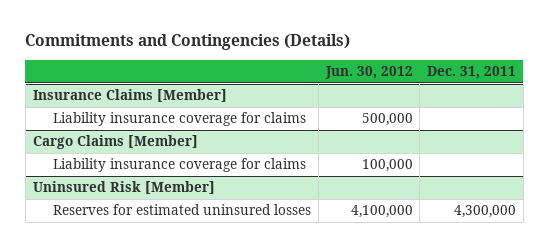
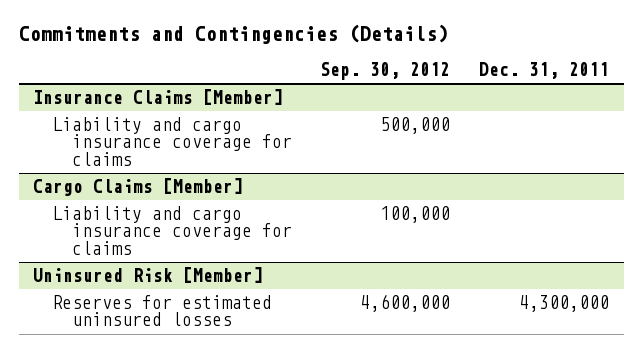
- | Jun. 30, 2012 | Dec. 31, 2011
+ | Sep. 30, 2012 | Dec. 31, 2011
@ Insurance Claims [Member]
- Liability insurance coverage for claims | 500,000 |
+ Liability and cargo insurance coverage for claims | 500,000 |
@ Cargo Claims [Member]
- Liability insurance coverage for claims | 100,000 |
+ Liability and cargo insurance coverage for claims | 100,000 |

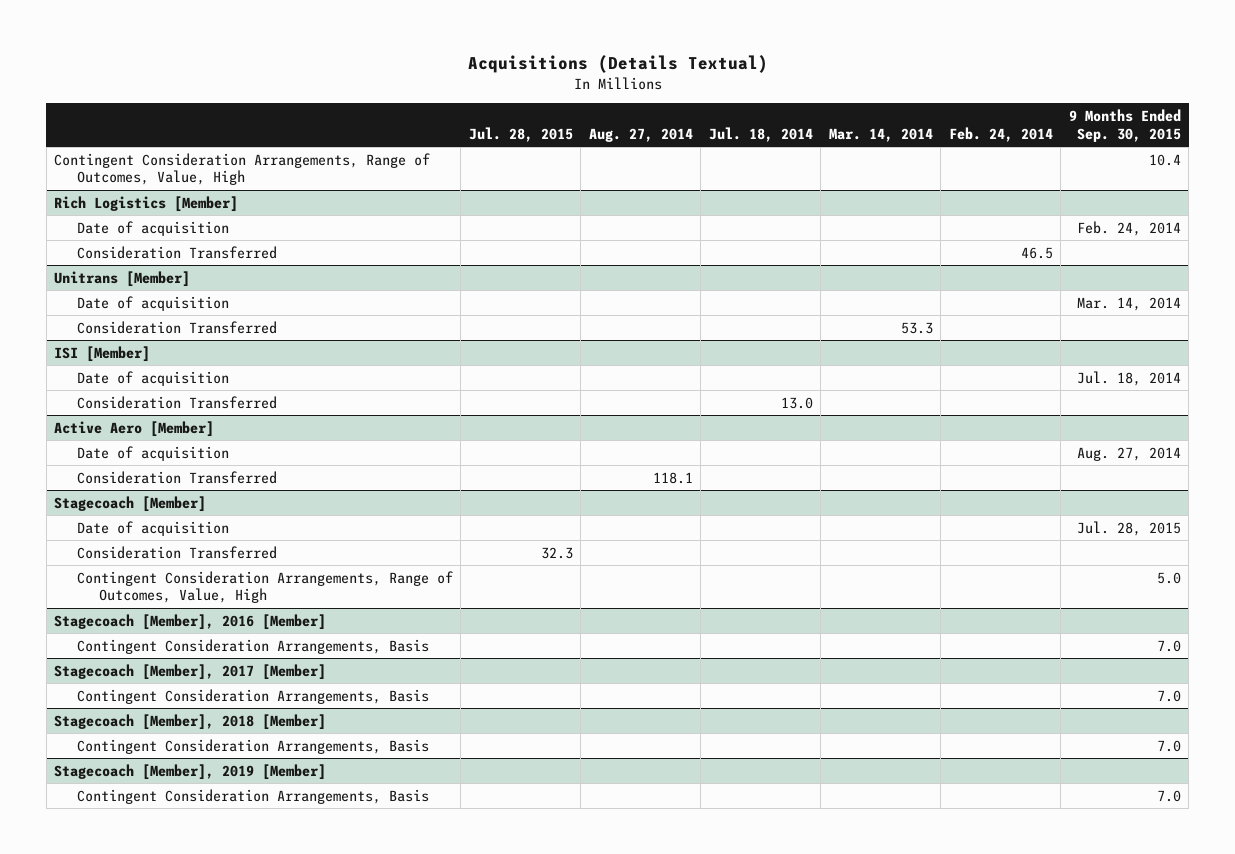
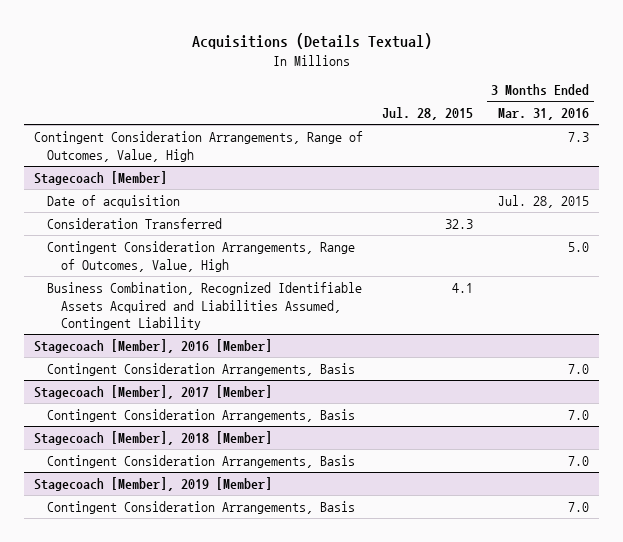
- | Jul. 28, 2015 | Aug. 27, 2014 | Jul. 18, 2014 | Mar. 14, 2014 | Feb. 24, 2014 | 9 Months Ended Sep. 30, 2015
+ | Jul. 28, 2015 | 3 Months Ended Mar. 31, 2016
- Rich Logistics [Member]
- Date of acquisition | | | | | | Feb. 24, 2014
- Consideration Transferred | | | | | 46.5 |
- Unitrans [Member]
- Date of acquisition | | | | | | Mar. 14, 2014
- Consideration Transferred | | | | 53.3 | |
- ISI [Member]
- Date of acquisition | | | | | | Jul. 18, 2014
- Consideration Transferred | | | 13.0 | | |
- Active Aero [Member]
- Date of acquisition | | | | | | Aug. 27, 2014
- Consideration Transferred | | 118.1 | | | |
@ Stagecoach [Member]
+ Business Combination, Recognized Identifiable Assets Acquired and Liabilities Assumed, Contingent Liability | 4.1 |

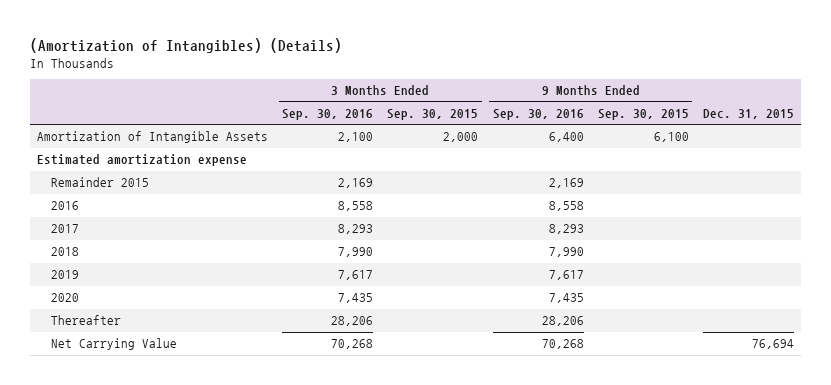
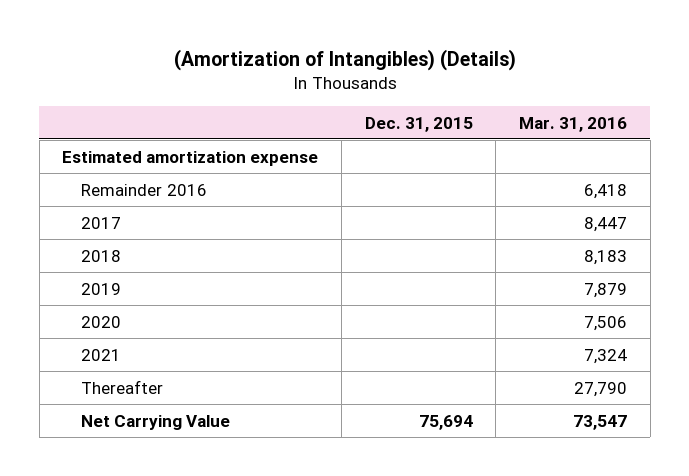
- | 3 Months Ended Sep. 30, 2016 | 3 Months Ended Sep. 30, 2015 | 9 Months Ended Sep. 30, 2016 | 9 Months Ended Sep. 30, 2015 | Dec. 31, 2015
+ | Dec. 31, 2015 | Mar. 31, 2016
- Amortization of Intangible Assets | 2,100 | 2,000 | 6,400 | 6,100 |
- Remainder 2015 | 2,169 | | 2,169 | |
- 2016 | 8,558 | | 8,558 | |
+ Remainder 2016 | | 6,418
+ 2021 | | 7,324
- Net Carrying Value | 70,268 | | 70,268 | | 76,694
+ Net Carrying Value | 75,694 | 73,547

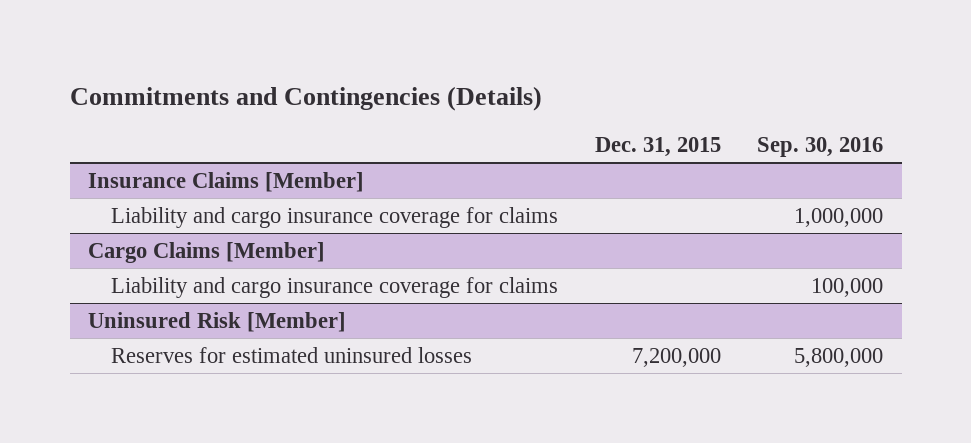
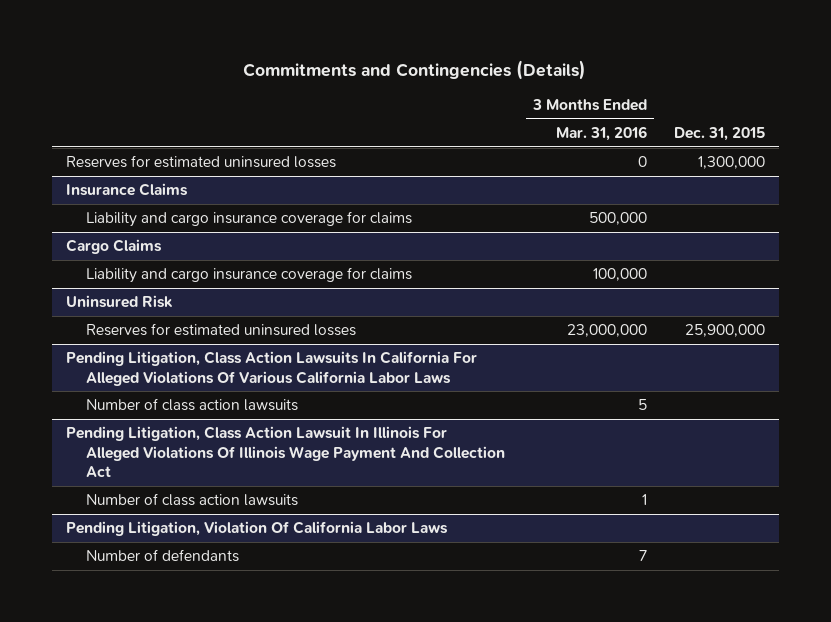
- | Dec. 31, 2015 | Sep. 30, 2016
+ | 3 Months Ended Mar. 31, 2016 | Dec. 31, 2015
- Insurance Claims [Member]
+ Reserves for estimated uninsured losses | 0 | 1,300,000
+ Insurance Claims
- Cargo Claims [Member]
+ Cargo Claims
- Uninsured Risk [Member]
- Reserves for estimated uninsured losses | 7,200,000 | 5,800,000
+ Uninsured Risk
+ Reserves for estimated uninsured losses | 23,000,000 | 25,900,000
+ Pending Litigation, Class Action Lawsuits In California For Alleged Violations Of Various California Labor Laws
+ Number of class action lawsuits | 5 |
+ Pending Litigation, Class Action Lawsuit In Illinois For Alleged Violations Of Illinois Wage Payment And Collection Act
+ Number of class action lawsuits | 1 |
+ Pending Litigation, Violation Of California Labor Laws
+ Number of defendants | 7 |

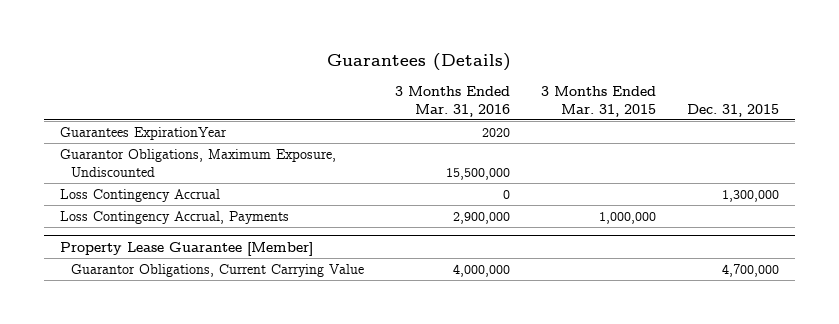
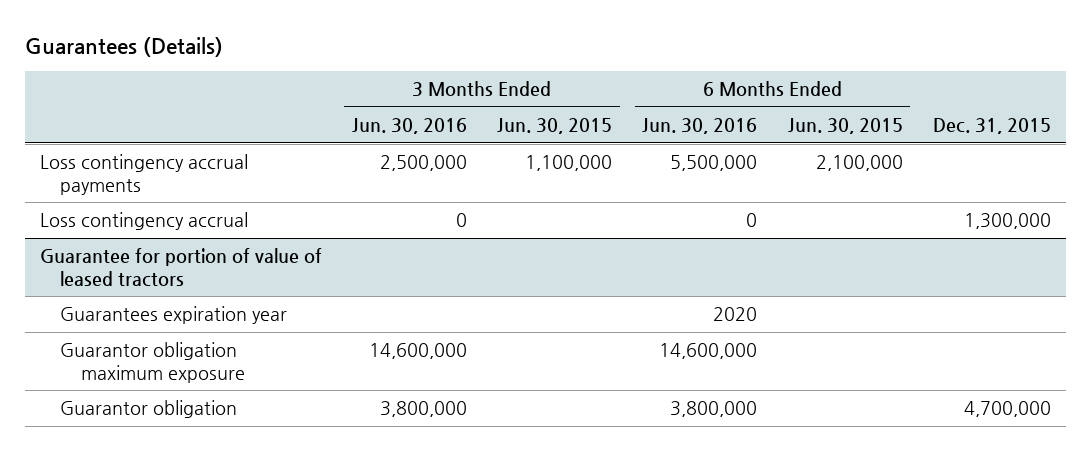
- | 3 Months Ended Mar. 31, 2016 | 3 Months Ended Mar. 31, 2015 | Dec. 31, 2015
+ | 3 Months Ended Jun. 30, 2016 | 3 Months Ended Jun. 30, 2015 | 6 Months Ended Jun. 30, 2016 | 6 Months Ended Jun. 30, 2015 | Dec. 31, 2015
- Guarantees ExpirationYear | 2020 | |
- Guarantor Obligations, Maximum Exposure, Undiscounted | 15,500,000 | |
- Loss Contingency Accrual | 0 | | 1,300,000
- Loss Contingency Accrual, Payments | 2,900,000 | 1,000,000 |
- Property Lease Guarantee [Member]
- Guarantor Obligations, Current Carrying Value | 4,000,000 | | 4,700,000
+ Loss contingency accrual payments | 2,500,000 | 1,100,000 | 5,500,000 | 2,100,000 |
+ Loss contingency accrual | 0 | | 0 | | 1,300,000
+ Guarantee for portion of value of leased tractors
+ Guarantees expiration year | | | 2020 | |
+ Guarantor obligation maximum exposure | 14,600,000 | | 14,600,000 | |
+ Guarantor obligation | 3,800,000 | | 3,800,000 | | 4,700,000

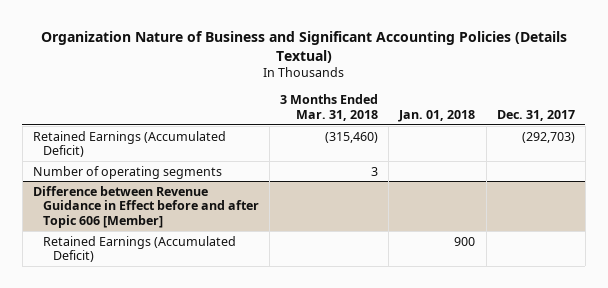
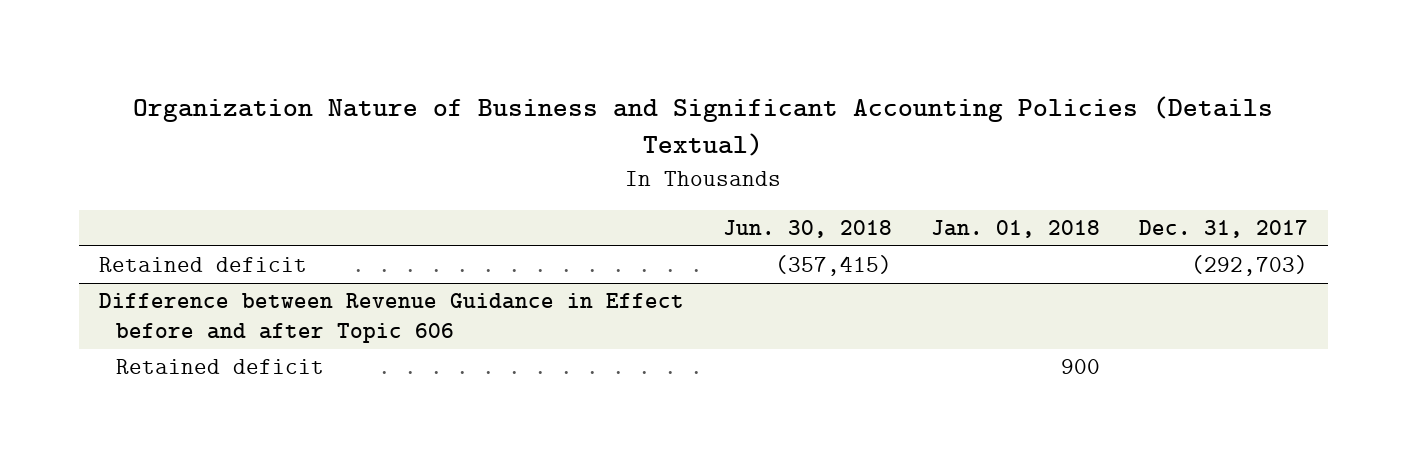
- | 3 Months Ended Mar. 31, 2018 | Jan. 01, 2018 | Dec. 31, 2017
+ | Jun. 30, 2018 | Jan. 01, 2018 | Dec. 31, 2017
- Retained Earnings (Accumulated Deficit) | (315,460) | | (292,703)
- Number of operating segments | 3 | |
- Difference between Revenue Guidance in Effect before and after Topic 606 [Member]
- Retained Earnings (Accumulated Deficit) | | 900 |
+ Retained deficit | (357,415) | | (292,703)
+ Difference between Revenue Guidance in Effect before and after Topic 606
+ Retained deficit | | 900 |

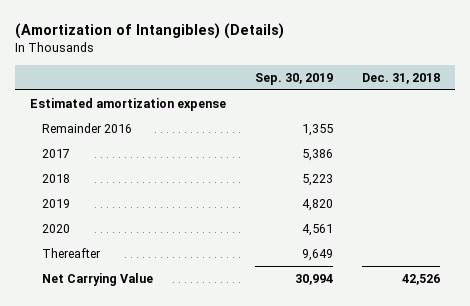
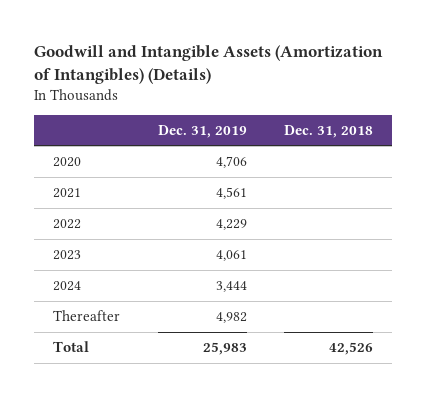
- (Amortization of Intangibles) (Details)
+ Goodwill and Intangible Assets (Amortization of Intangibles) (Details)
- | Sep. 30, 2019 | Dec. 31, 2018
+ | Dec. 31, 2019 | Dec. 31, 2018
- Estimated amortization expense
- Remainder 2016 | 1,355 |
- 2017 | 5,386 |
- 2018 | 5,223 |
- 2019 | 4,820 |
+ 2021 | 4,561 |
+ 2022 | 4,229 |
+ 2023 | 4,061 |
+ 2024 | 3,444 |
- Net Carrying Value | 30,994 | 42,526
+ Total | 25,983 | 42,526

